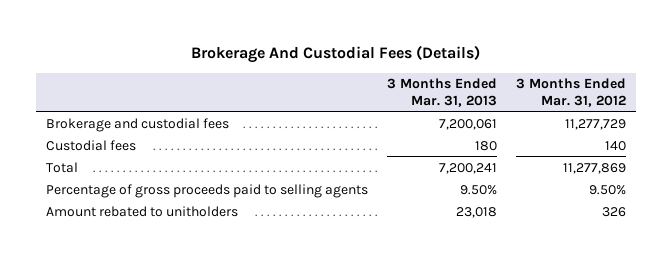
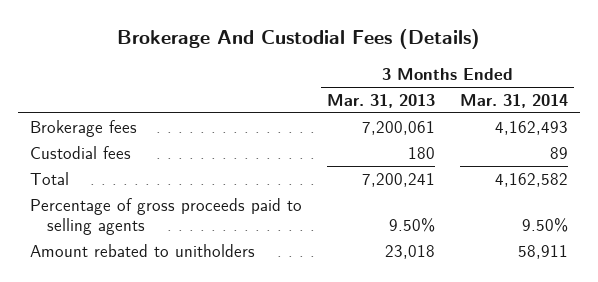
- | 3 Months Ended Mar. 31, 2013 | 3 Months Ended Mar. 31, 2012
+ | 3 Months Ended Mar. 31, 2013 | 3 Months Ended Mar. 31, 2014
- Brokerage and custodial fees | 7,200,061 | 11,277,729
+ Brokerage fees | 7,200,061 | 4,162,493

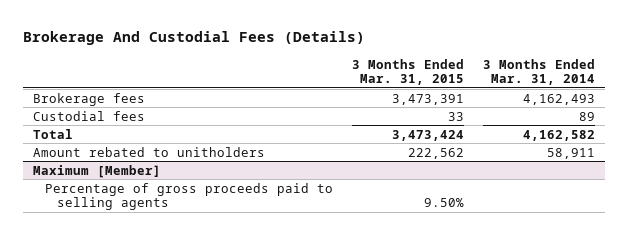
- | 3 Months Ended Mar. 31, 2013 | 3 Months Ended Mar. 31, 2014
+ | 3 Months Ended Mar. 31, 2015 | 3 Months Ended Mar. 31, 2014
- Percentage of gross proceeds paid to selling agents | 9.50% | 9.50%
+ Maximum [Member]
+ Percentage of gross proceeds paid to selling agents | 9.50% |

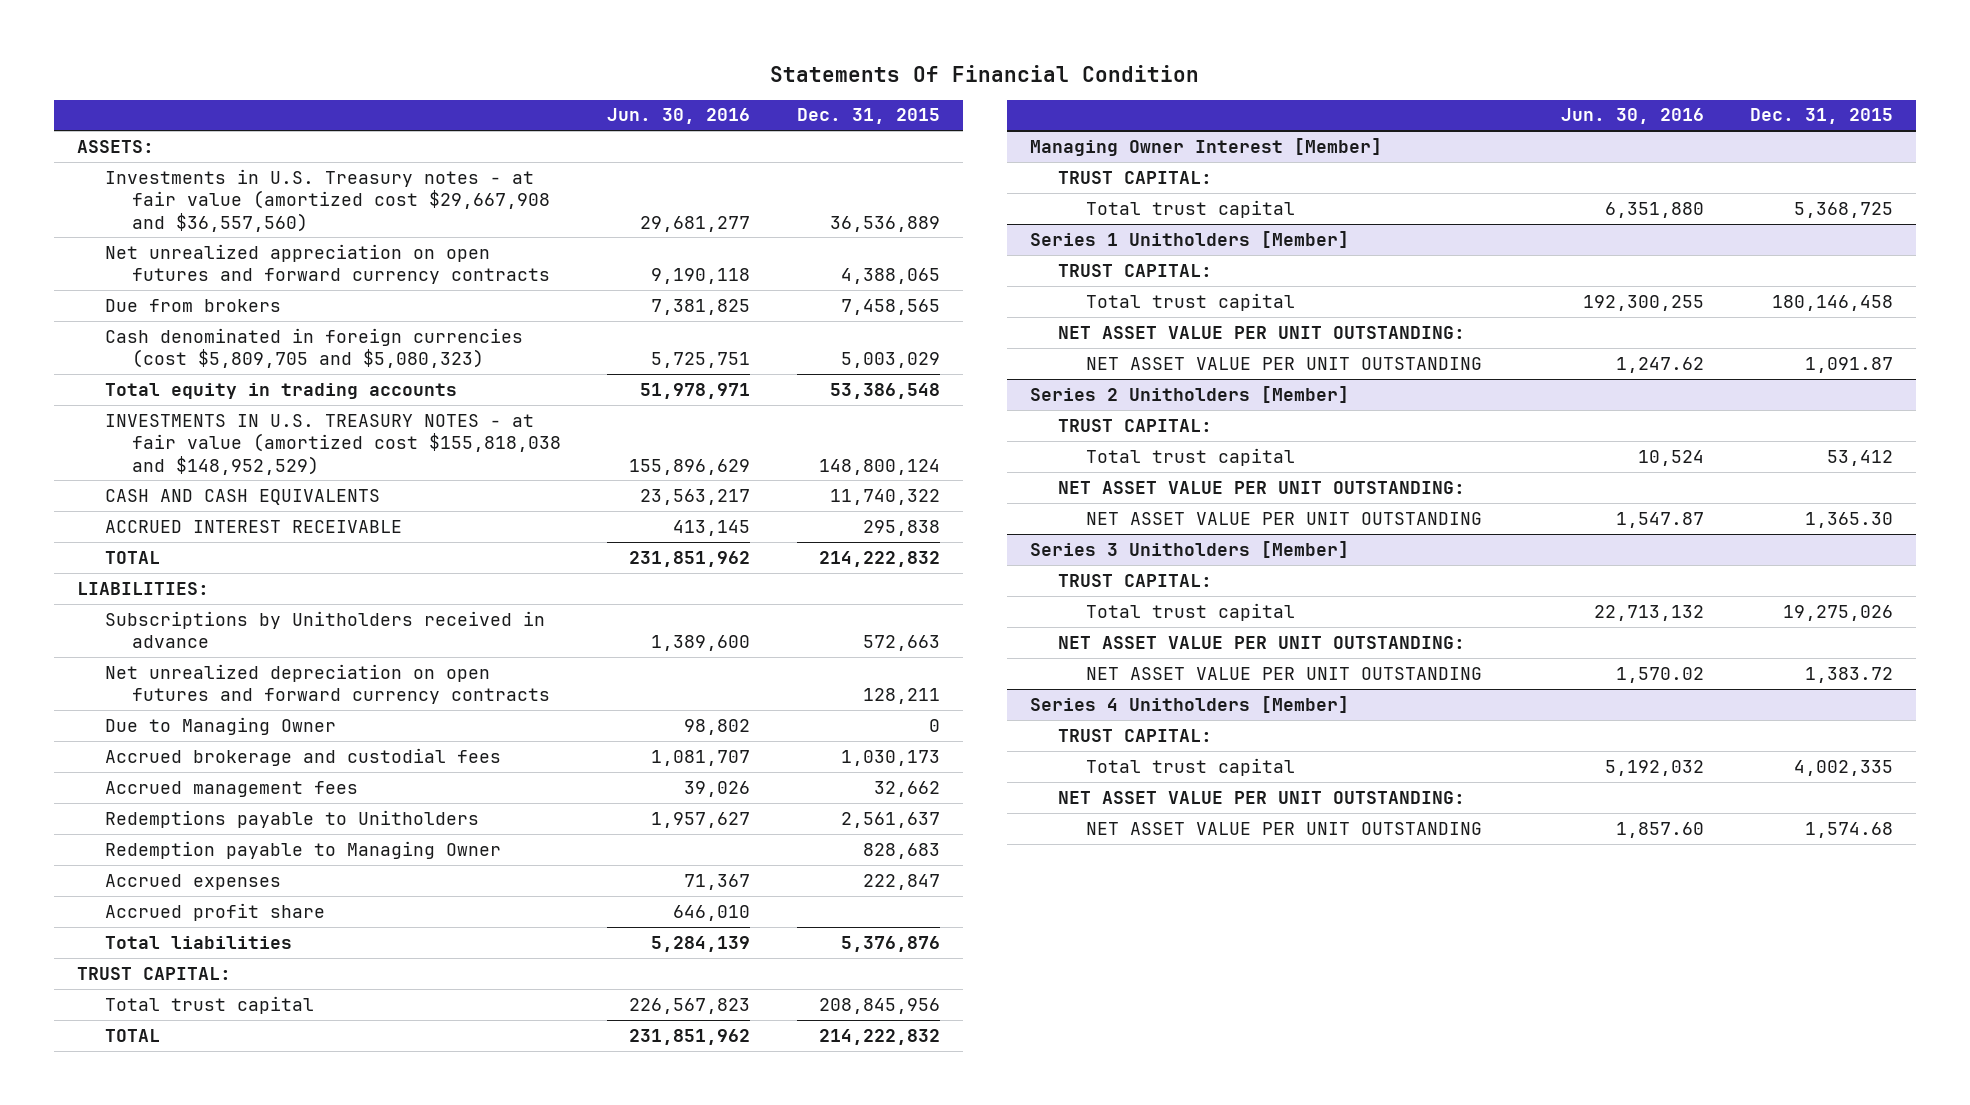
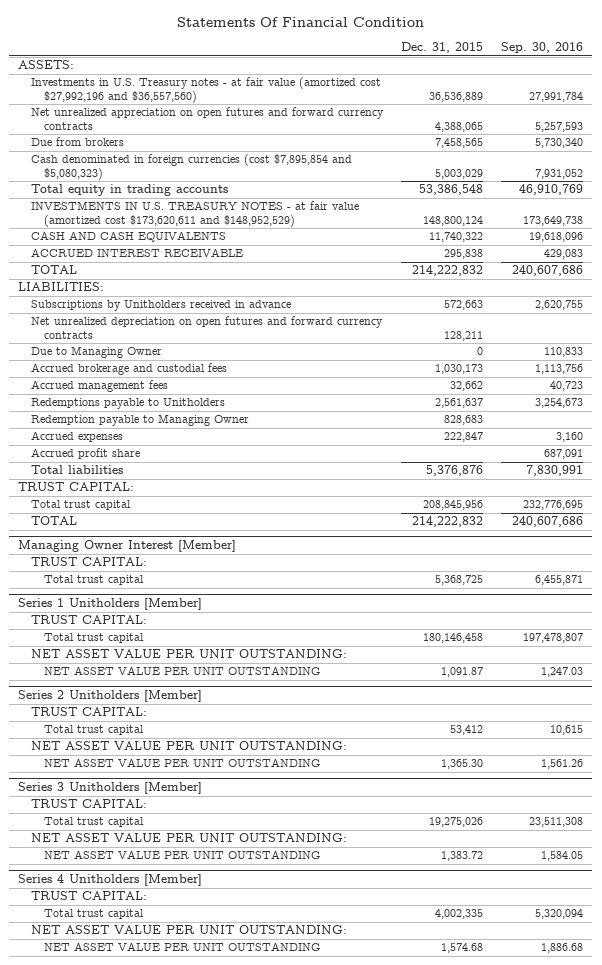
- | Jun. 30, 2016 | Dec. 31, 2015
+ | Dec. 31, 2015 | Sep. 30, 2016
- Investments in U.S. Treasury notes - at fair value (amortized cost $29,667,908 and $36,557,560) | 29,681,277 | 36,536,889
+ Investments in U.S. Treasury notes - at fair value (amortized cost $27,992,196 and $36,557,560) | 36,536,889 | 27,991,784
- Cash denominated in foreign currencies (cost $5,809,705 and $5,080,323) | 5,725,751 | 5,003,029
+ Cash denominated in foreign currencies (cost $7,895,854 and $5,080,323) | 5,003,029 | 7,931,052
- INVESTMENTS IN U.S. TREASURY NOTES - at fair value (amortized cost $155,818,038 and $148,952,529) | 155,896,629 | 148,800,124
+ INVESTMENTS IN U.S. TREASURY NOTES - at fair value (amortized cost $173,620,611 and $148,952,529) | 148,800,124 | 173,649,738

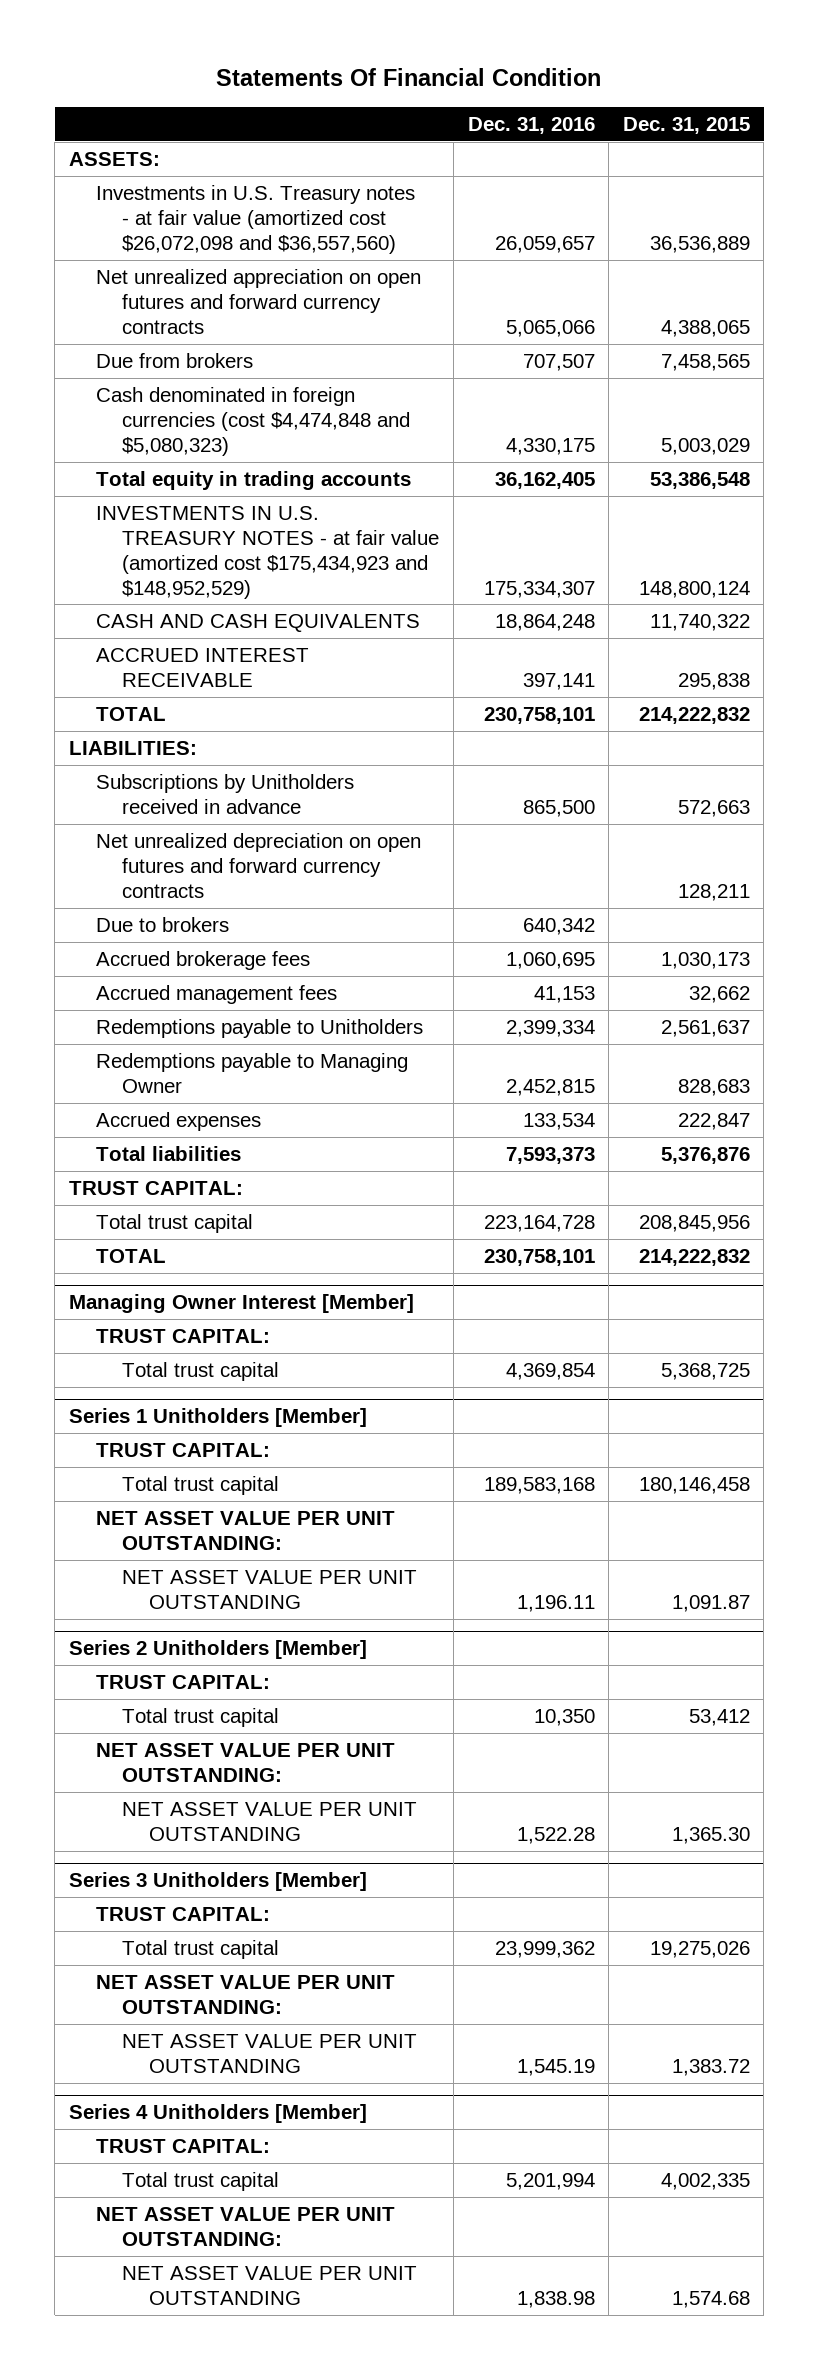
- | Dec. 31, 2015 | Sep. 30, 2016
+ | Dec. 31, 2016 | Dec. 31, 2015
- Investments in U.S. Treasury notes - at fair value (amortized cost $27,992,196 and $36,557,560) | 36,536,889 | 27,991,784
+ Investments in U.S. Treasury notes - at fair value (amortized cost $26,072,098 and $36,557,560) | 26,059,657 | 36,536,889
- Cash denominated in foreign currencies (cost $7,895,854 and $5,080,323) | 5,003,029 | 7,931,052
+ Cash denominated in foreign currencies (cost $4,474,848 and $5,080,323) | 4,330,175 | 5,003,029
- INVESTMENTS IN U.S. TREASURY NOTES - at fair value (amortized cost $173,620,611 and $148,952,529) | 148,800,124 | 173,649,738
+ INVESTMENTS IN U.S. TREASURY NOTES - at fair value (amortized cost $175,434,923 and $148,952,529) | 175,334,307 | 148,800,124
- Due to Managing Owner | 0 | 110,833
- Accrued brokerage and custodial fees | 1,030,173 | 1,113,756
+ Due to brokers | 640,342 |
+ Accrued brokerage fees | 1,060,695 | 1,030,173
- Redemption payable to Managing Owner | 828,683 |
+ Redemptions payable to Managing Owner | 2,452,815 | 828,683
- Accrued profit share | | 687,091

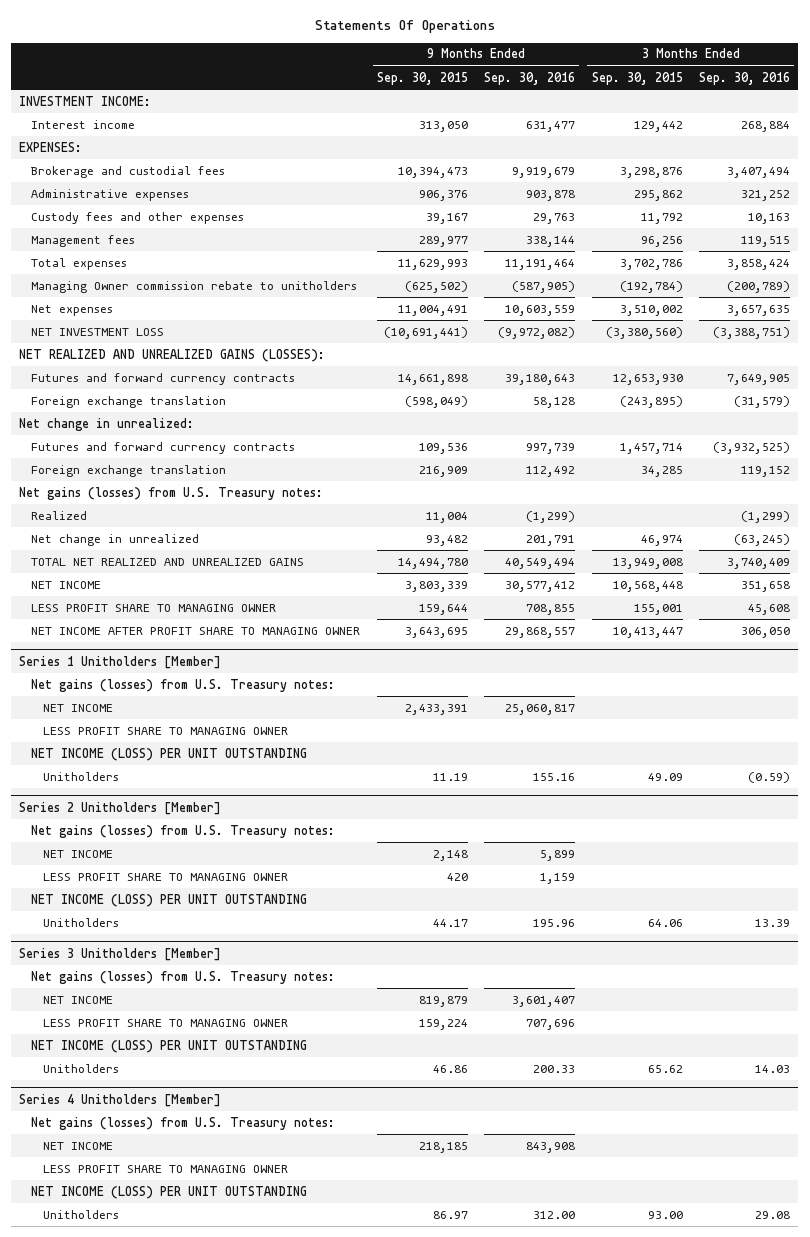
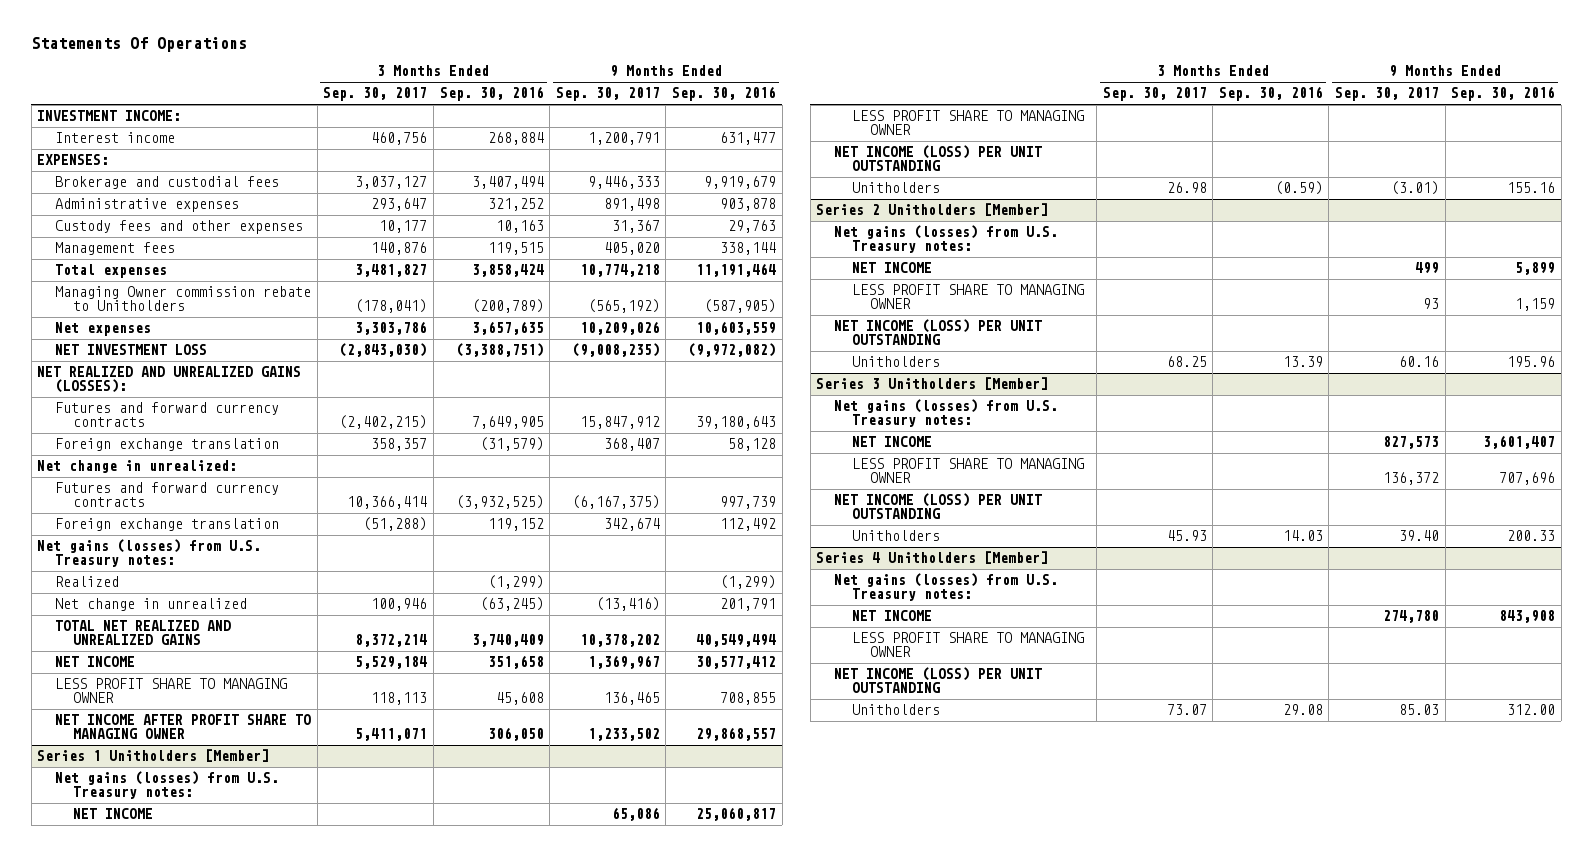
- | 9 Months Ended Sep. 30, 2015 | 9 Months Ended Sep. 30, 2016 | 3 Months Ended Sep. 30, 2015 | 3 Months Ended Sep. 30, 2016
+ | 3 Months Ended Sep. 30, 2017 | 3 Months Ended Sep. 30, 2016 | 9 Months Ended Sep. 30, 2017 | 9 Months Ended Sep. 30, 2016
- Managing Owner commission rebate to unitholders | (625,502) | (587,905) | (192,784) | (200,789)
+ Managing Owner commission rebate to Unitholders | (178,041) | (200,789) | (565,192) | (587,905)

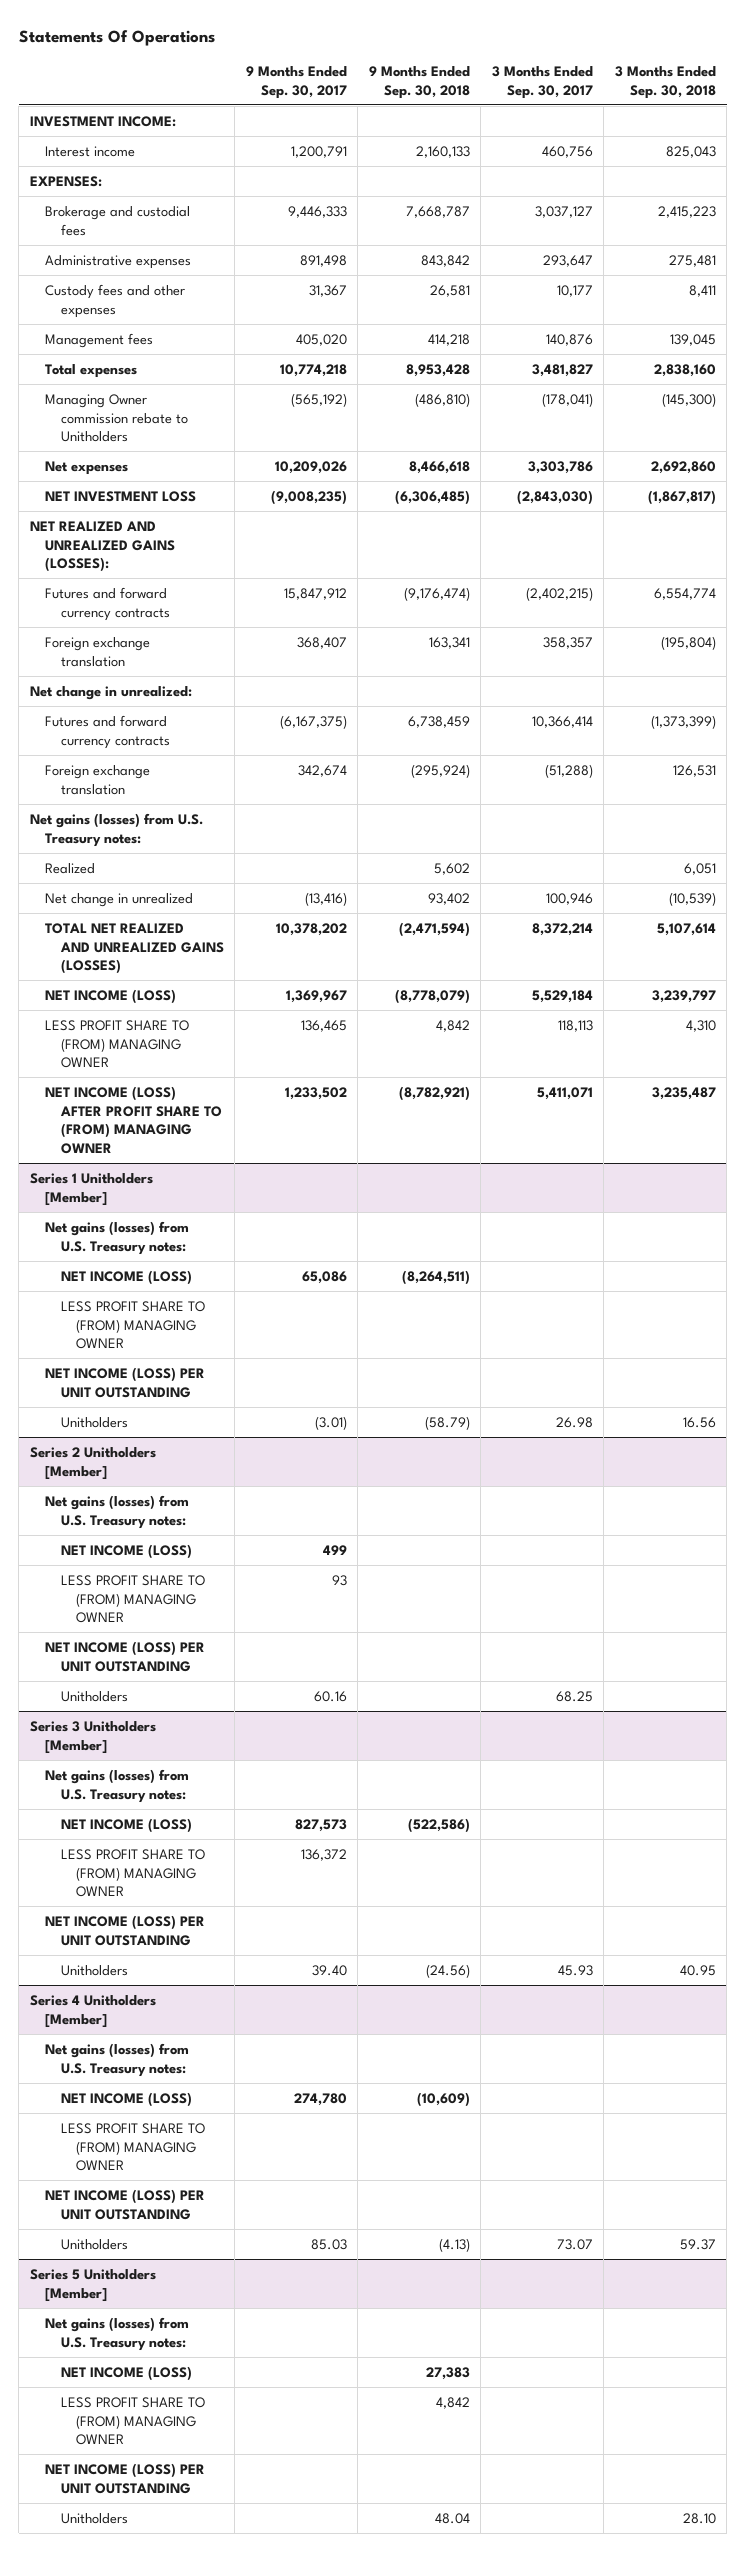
- | 3 Months Ended Sep. 30, 2017 | 3 Months Ended Sep. 30, 2016 | 9 Months Ended Sep. 30, 2017 | 9 Months Ended Sep. 30, 2016
+ | 9 Months Ended Sep. 30, 2017 | 9 Months Ended Sep. 30, 2018 | 3 Months Ended Sep. 30, 2017 | 3 Months Ended Sep. 30, 2018
- TOTAL NET REALIZED AND UNREALIZED GAINS | 8,372,214 | 3,740,409 | 10,378,202 | 40,549,494
- NET INCOME | 5,529,184 | 351,658 | 1,369,967 | 30,577,412
- LESS PROFIT SHARE TO MANAGING OWNER | 118,113 | 45,608 | 136,465 | 708,855
- NET INCOME AFTER PROFIT SHARE TO MANAGING OWNER | 5,411,071 | 306,050 | 1,233,502 | 29,868,557
+ TOTAL NET REALIZED AND UNREALIZED GAINS (LOSSES) | 10,378,202 | (2,471,594) | 8,372,214 | 5,107,614
+ NET INCOME (LOSS) | 1,369,967 | (8,778,079) | 5,529,184 | 3,239,797
+ LESS PROFIT SHARE TO (FROM) MANAGING OWNER | 136,465 | 4,842 | 118,113 | 4,310
+ NET INCOME (LOSS) AFTER PROFIT SHARE TO (FROM) MANAGING OWNER | 1,233,502 | (8,782,921) | 5,411,071 | 3,235,487
@ Series 1 Unitholders [Member]
- NET INCOME | | | 65,086 | 25,060,817
- LESS PROFIT SHARE TO MANAGING OWNER
+ NET INCOME (LOSS) | 65,086 | (8,264,511) | |
+ LESS PROFIT SHARE TO (FROM) MANAGING OWNER
@ Series 2 Unitholders [Member]
- NET INCOME | | | 499 | 5,899
- LESS PROFIT SHARE TO MANAGING OWNER | | | 93 | 1,159
+ NET INCOME (LOSS) | 499 | | |
+ LESS PROFIT SHARE TO (FROM) MANAGING OWNER | 93 | | |
@ Series 3 Unitholders [Member]
- NET INCOME | | | 827,573 | 3,601,407
- LESS PROFIT SHARE TO MANAGING OWNER | | | 136,372 | 707,696
+ NET INCOME (LOSS) | 827,573 | (522,586) | |
+ LESS PROFIT SHARE TO (FROM) MANAGING OWNER | 136,372 | | |
@ Series 4 Unitholders [Member]
- NET INCOME | | | 274,780 | 843,908
- LESS PROFIT SHARE TO MANAGING OWNER
+ NET INCOME (LOSS) | 274,780 | (10,609) | |
+ LESS PROFIT SHARE TO (FROM) MANAGING OWNER
+ Series 5 Unitholders [Member]
+ Net gains (losses) from U.S. Treasury notes:
+ NET INCOME (LOSS) | | 27,383 | |
+ LESS PROFIT SHARE TO (FROM) MANAGING OWNER | | 4,842 | |
+ NET INCOME (LOSS) PER UNIT OUTSTANDING
+ Unitholders | | 48.04 | | 28.10

